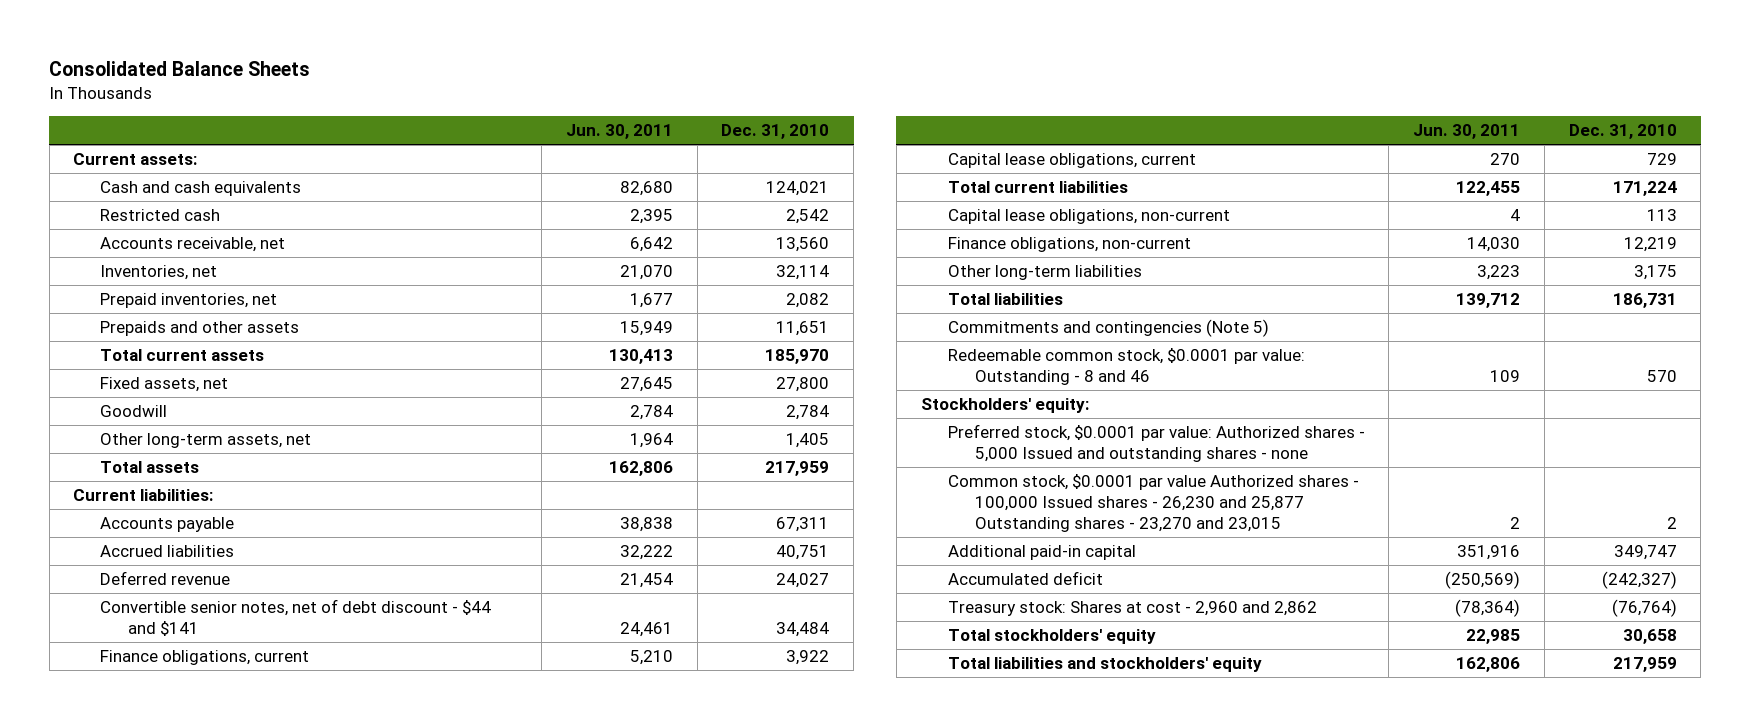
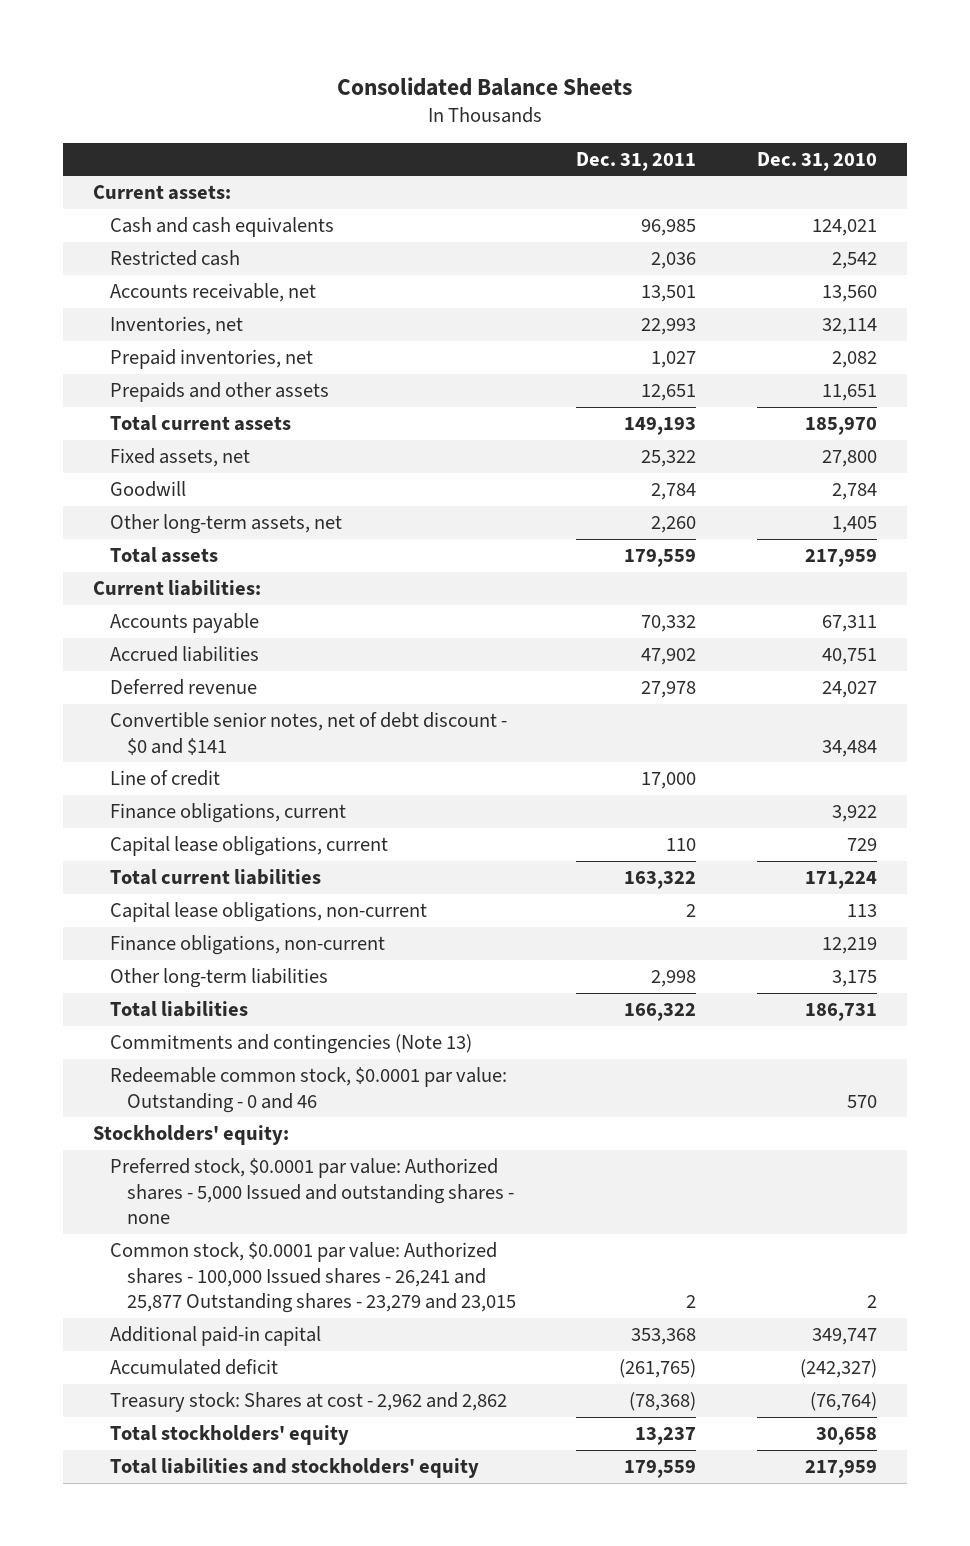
- | Jun. 30, 2011 | Dec. 31, 2010
+ | Dec. 31, 2011 | Dec. 31, 2010
- Convertible senior notes, net of debt discount - $44 and $141 | 24,461 | 34,484
+ Convertible senior notes, net of debt discount - $0 and $141 | | 34,484
+ Line of credit | 17,000 |
- Commitments and contingencies (Note 5)
- Redeemable common stock, $0.0001 par value: Outstanding - 8 and 46 | 109 | 570
+ Commitments and contingencies (Note 13)
+ Redeemable common stock, $0.0001 par value: Outstanding - 0 and 46 | | 570
- Common stock, $0.0001 par value Authorized shares - 100,000 Issued shares - 26,230 and 25,877 Outstanding shares - 23,270 and 23,015 | 2 | 2
+ Common stock, $0.0001 par value: Authorized shares - 100,000 Issued shares - 26,241 and 25,877 Outstanding shares - 23,279 and 23,015 | 2 | 2
- Treasury stock: Shares at cost - 2,960 and 2,862 | (78,364) | (76,764)
+ Treasury stock: Shares at cost - 2,962 and 2,862 | (78,368) | (76,764)

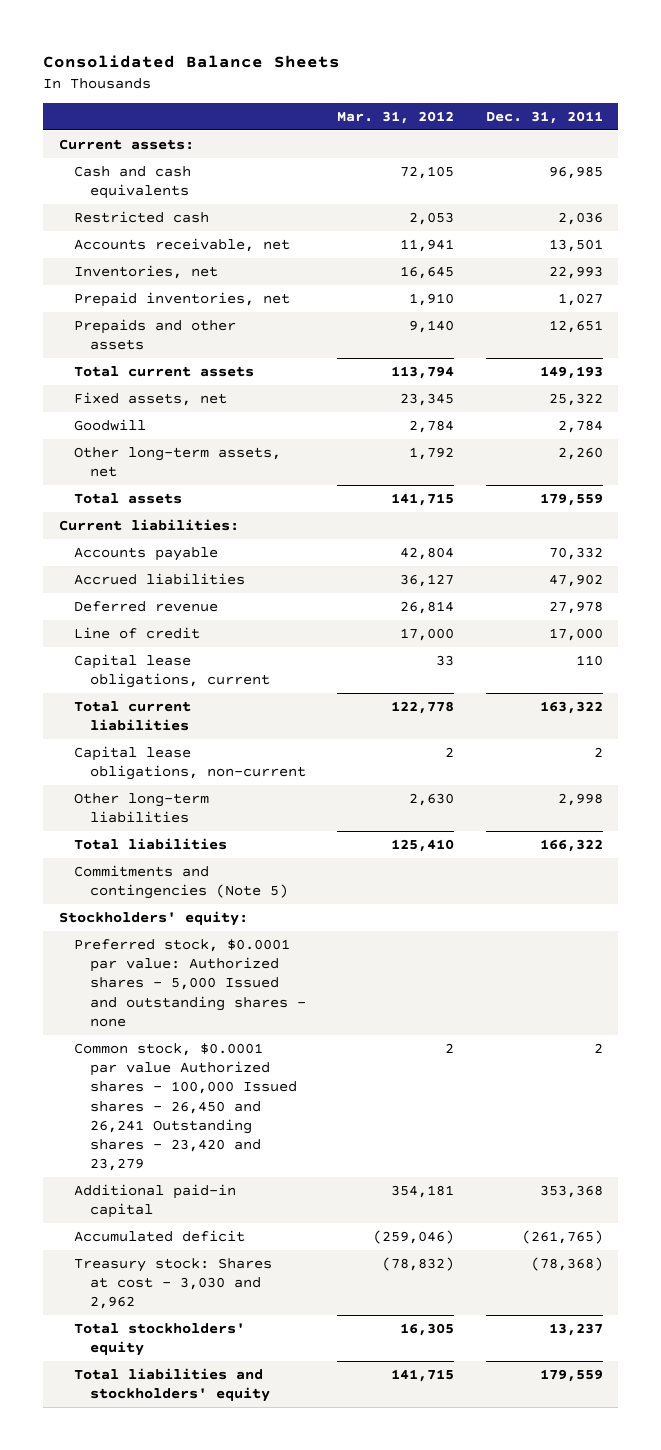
- | Dec. 31, 2011 | Dec. 31, 2010
+ | Mar. 31, 2012 | Dec. 31, 2011
- Convertible senior notes, net of debt discount - $0 and $141 | | 34,484
- Finance obligations, current | | 3,922
- Finance obligations, non-current | | 12,219
- Commitments and contingencies (Note 13)
- Redeemable common stock, $0.0001 par value: Outstanding - 0 and 46 | | 570
+ Commitments and contingencies (Note 5)
- Common stock, $0.0001 par value: Authorized shares - 100,000 Issued shares - 26,241 and 25,877 Outstanding shares - 23,279 and 23,015 | 2 | 2
+ Common stock, $0.0001 par value Authorized shares - 100,000 Issued shares - 26,450 and 26,241 Outstanding shares - 23,420 and 23,279 | 2 | 2
- Treasury stock: Shares at cost - 2,962 and 2,862 | (78,368) | (76,764)
+ Treasury stock: Shares at cost - 3,030 and 2,962 | (78,832) | (78,368)

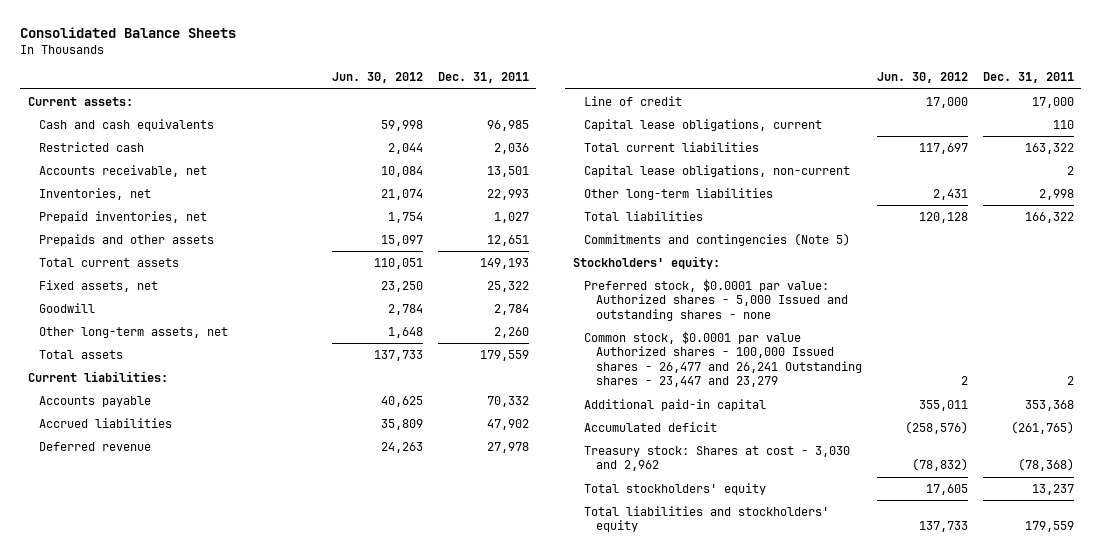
- | Mar. 31, 2012 | Dec. 31, 2011
+ | Jun. 30, 2012 | Dec. 31, 2011
- Common stock, $0.0001 par value Authorized shares - 100,000 Issued shares - 26,450 and 26,241 Outstanding shares - 23,420 and 23,279 | 2 | 2
+ Common stock, $0.0001 par value Authorized shares - 100,000 Issued shares - 26,477 and 26,241 Outstanding shares - 23,447 and 23,279 | 2 | 2

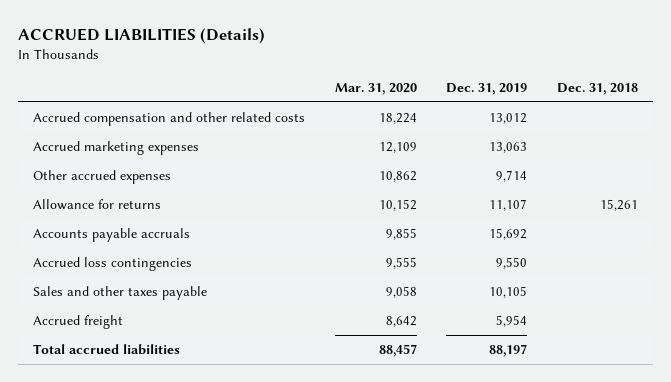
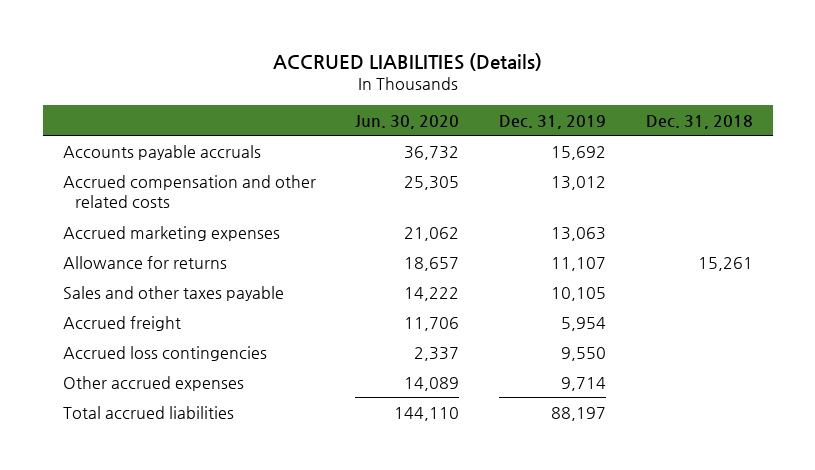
- | Mar. 31, 2020 | Dec. 31, 2019 | Dec. 31, 2018
+ | Jun. 30, 2020 | Dec. 31, 2019 | Dec. 31, 2018
moved up: Accounts payable accruals | 36,732 | 15,692 |
moved down: Accrued loss contingencies | 2,337 | 9,550 |
moved down: Other accrued expenses | 14,089 | 9,714 |

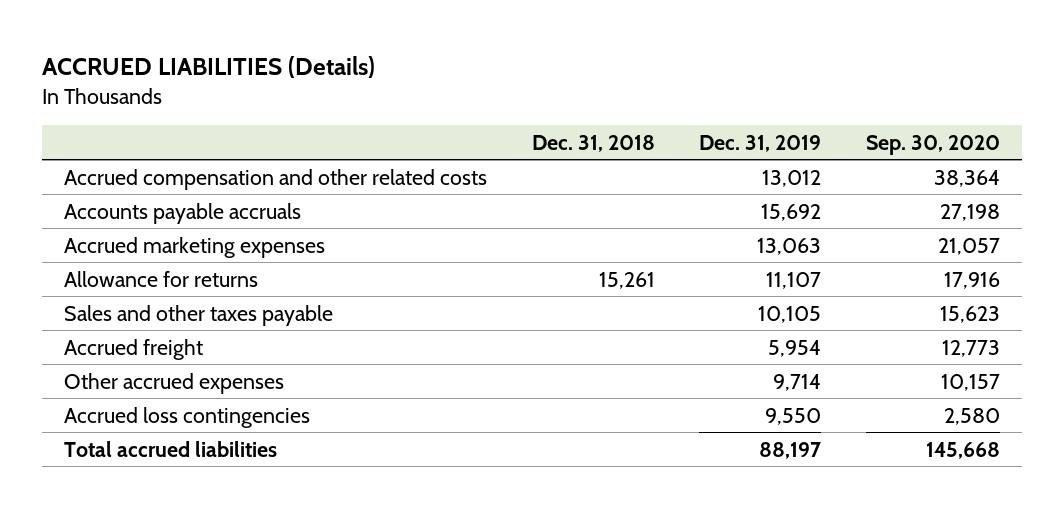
- | Jun. 30, 2020 | Dec. 31, 2019 | Dec. 31, 2018
+ | Dec. 31, 2018 | Dec. 31, 2019 | Sep. 30, 2020
moved down: Accounts payable accruals | | 15,692 | 27,198
moved down: Accrued loss contingencies | | 9,550 | 2,580

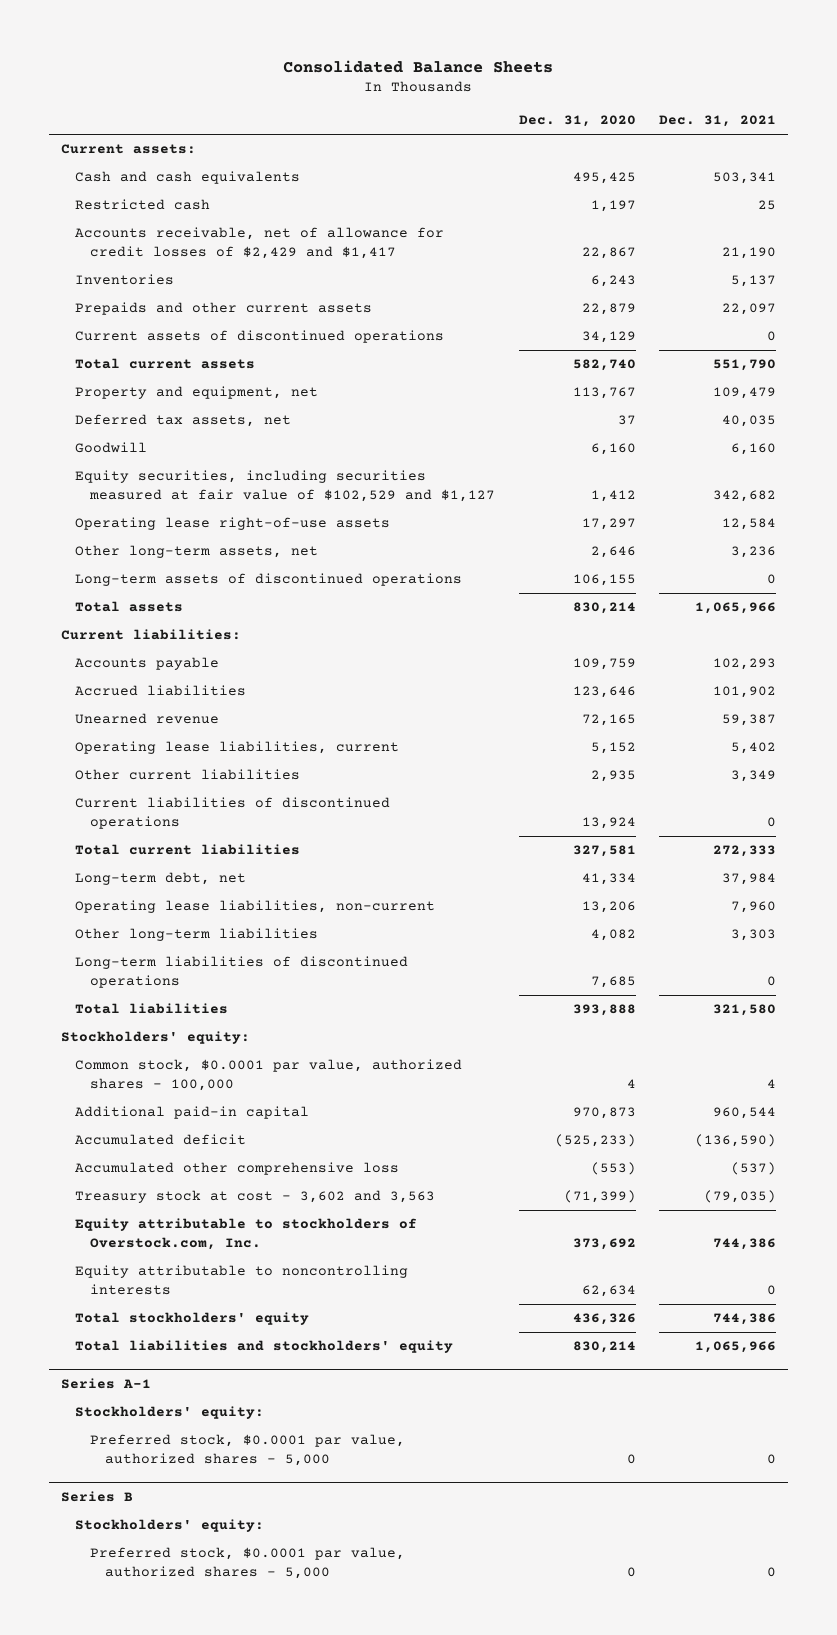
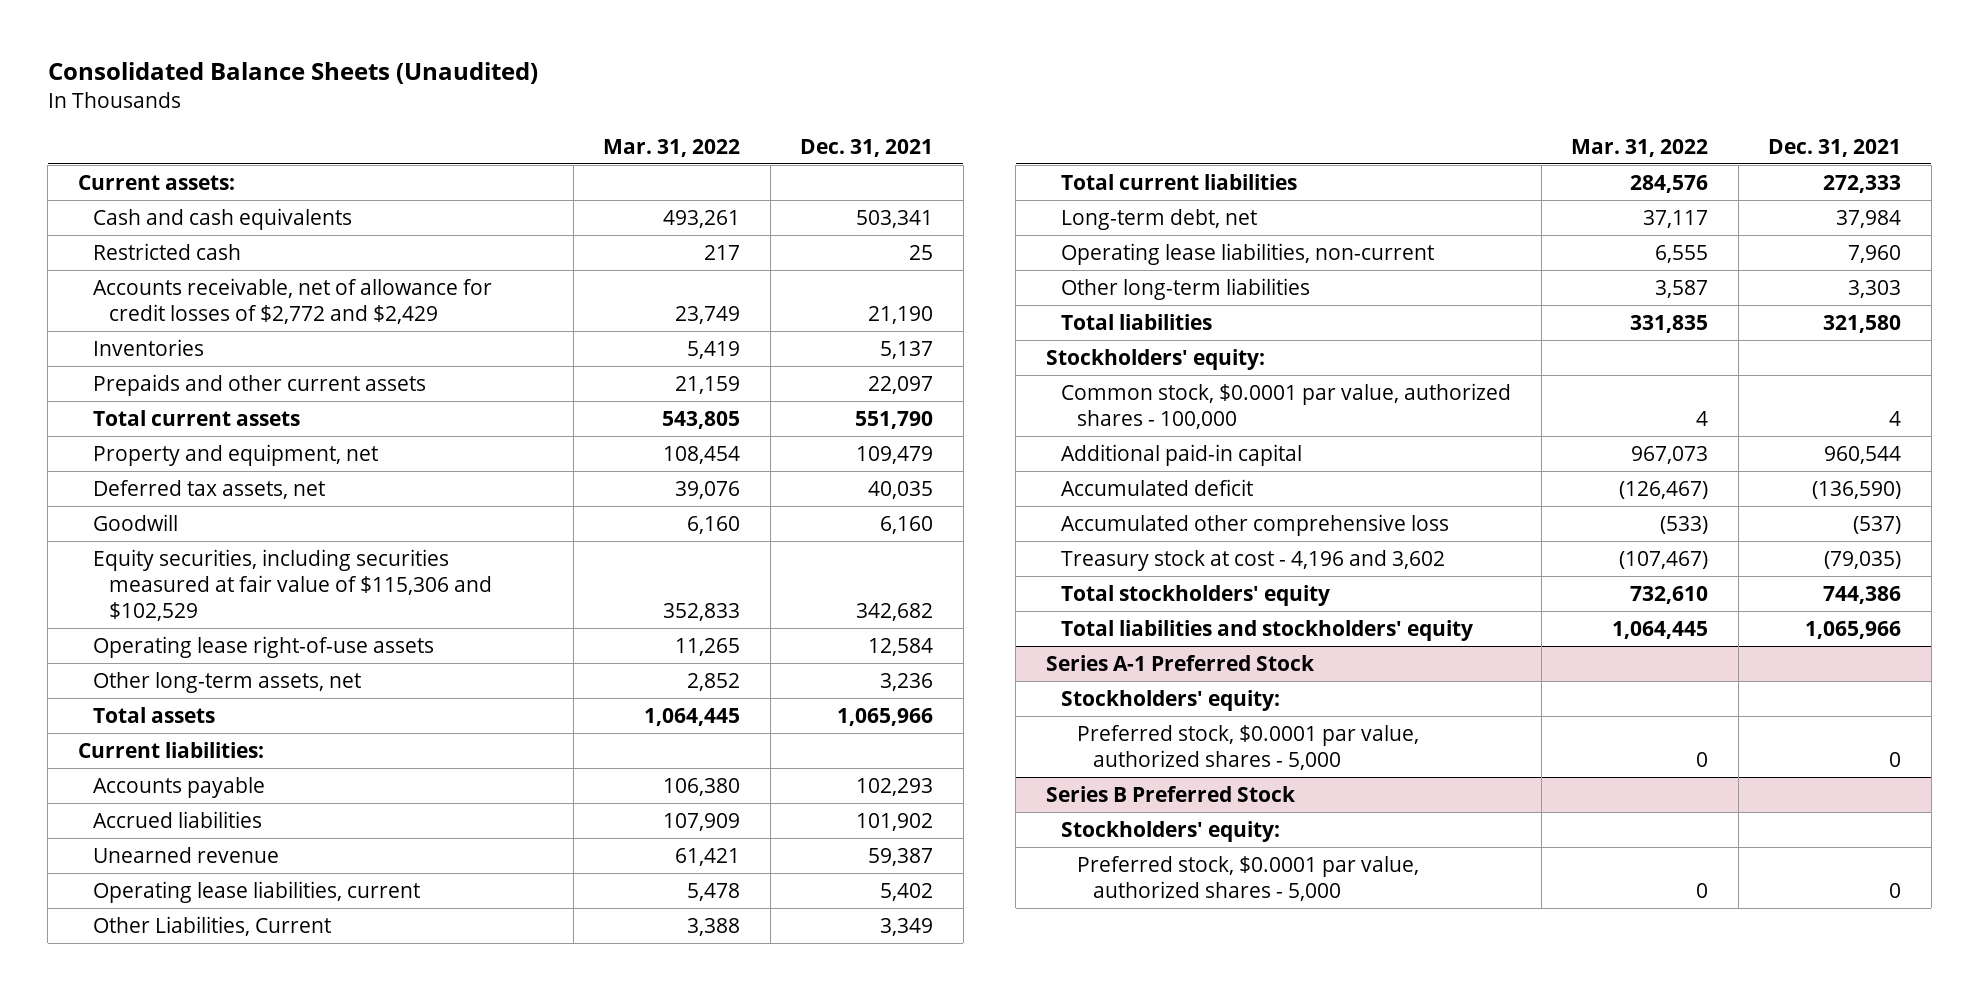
- Consolidated Balance Sheets
+ Consolidated Balance Sheets (Unaudited)
- | Dec. 31, 2020 | Dec. 31, 2021
+ | Mar. 31, 2022 | Dec. 31, 2021
- Accounts receivable, net of allowance for credit losses of $2,429 and $1,417 | 22,867 | 21,190
+ Accounts receivable, net of allowance for credit losses of $2,772 and $2,429 | 23,749 | 21,190
- Current assets of discontinued operations | 34,129 | 0
- Equity securities, including securities measured at fair value of $102,529 and $1,127 | 1,412 | 342,682
+ Equity securities, including securities measured at fair value of $115,306 and $102,529 | 352,833 | 342,682
- Long-term assets of discontinued operations | 106,155 | 0
- Other current liabilities | 2,935 | 3,349
- Current liabilities of discontinued operations | 13,924 | 0
+ Other Liabilities, Current | 3,388 | 3,349
- Long-term liabilities of discontinued operations | 7,685 | 0
- Treasury stock at cost - 3,602 and 3,563 | (71,399) | (79,035)
- Equity attributable to stockholders of Overstock.com, Inc. | 373,692 | 744,386
- Equity attributable to noncontrolling interests | 62,634 | 0
+ Treasury stock at cost - 4,196 and 3,602 | (107,467) | (79,035)
- Series A-1
+ Series A-1 Preferred Stock
- Series B
+ Series B Preferred Stock

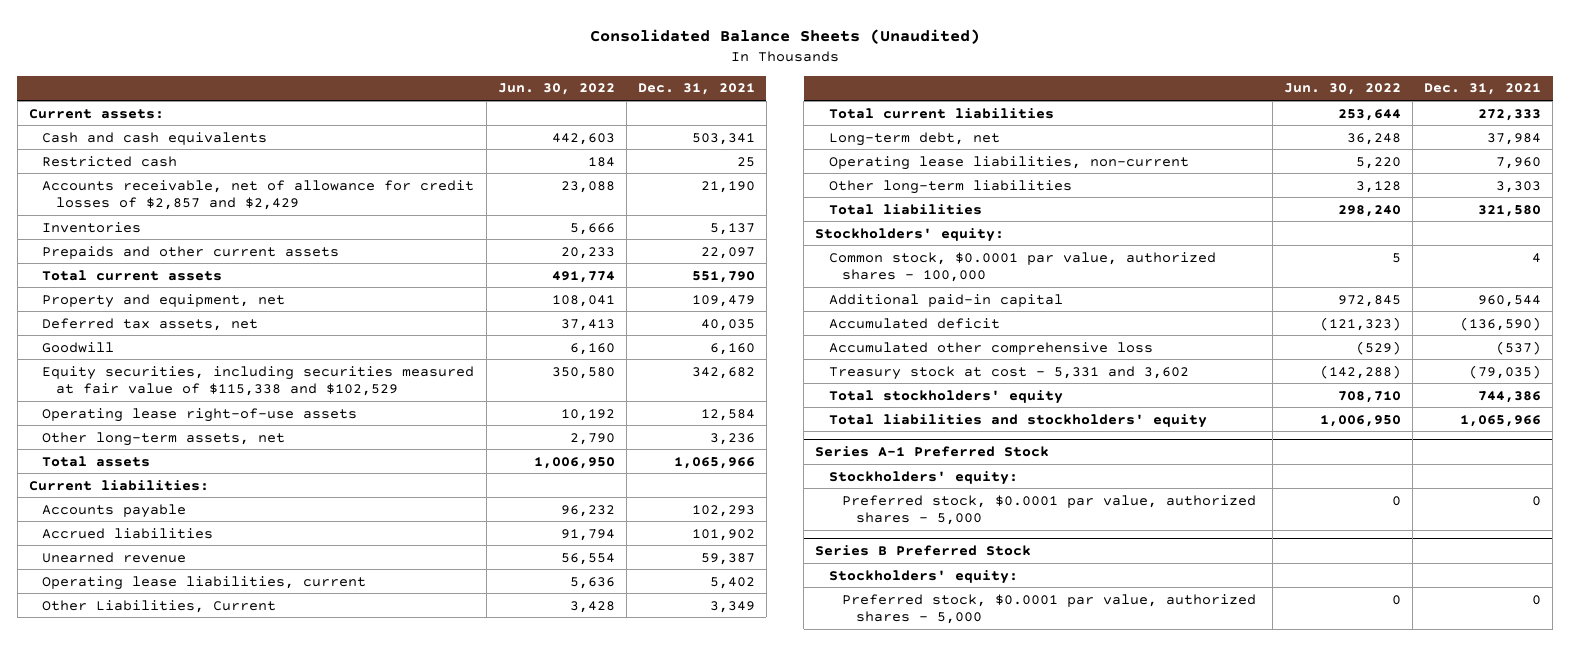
- | Mar. 31, 2022 | Dec. 31, 2021
+ | Jun. 30, 2022 | Dec. 31, 2021
- Accounts receivable, net of allowance for credit losses of $2,772 and $2,429 | 23,749 | 21,190
+ Accounts receivable, net of allowance for credit losses of $2,857 and $2,429 | 23,088 | 21,190
- Equity securities, including securities measured at fair value of $115,306 and $102,529 | 352,833 | 342,682
+ Equity securities, including securities measured at fair value of $115,338 and $102,529 | 350,580 | 342,682
- Treasury stock at cost - 4,196 and 3,602 | (107,467) | (79,035)
+ Treasury stock at cost - 5,331 and 3,602 | (142,288) | (79,035)

